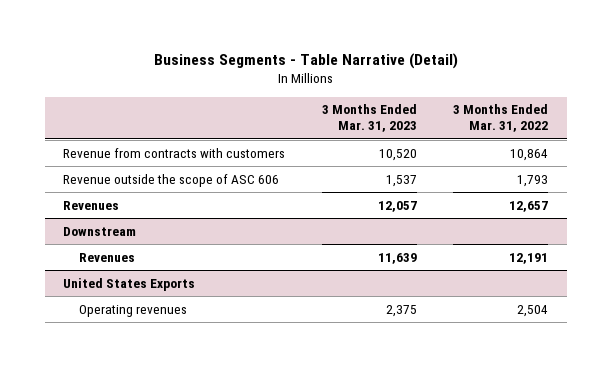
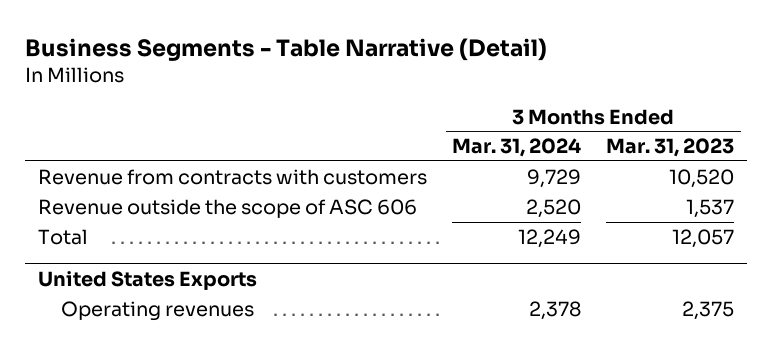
- | 3 Months Ended Mar. 31, 2023 | 3 Months Ended Mar. 31, 2022
+ | 3 Months Ended Mar. 31, 2024 | 3 Months Ended Mar. 31, 2023
- Revenues | 12,057 | 12,657
- Downstream
- Revenues | 11,639 | 12,191
+ Total | 12,249 | 12,057

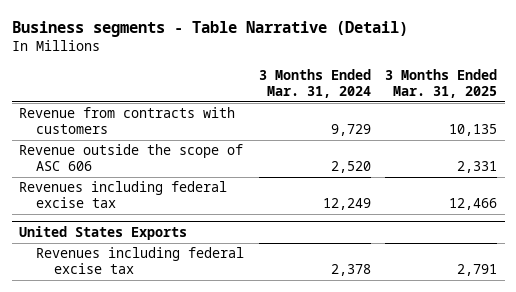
- Business Segments - Table Narrative (Detail)
+ Business segments - Table Narrative (Detail)
- | 3 Months Ended Mar. 31, 2024 | 3 Months Ended Mar. 31, 2023
+ | 3 Months Ended Mar. 31, 2024 | 3 Months Ended Mar. 31, 2025
- Total | 12,249 | 12,057
+ Revenues including federal excise tax | 12,249 | 12,466
@ United States Exports
- Operating revenues | 2,378 | 2,375
+ Revenues including federal excise tax | 2,378 | 2,791

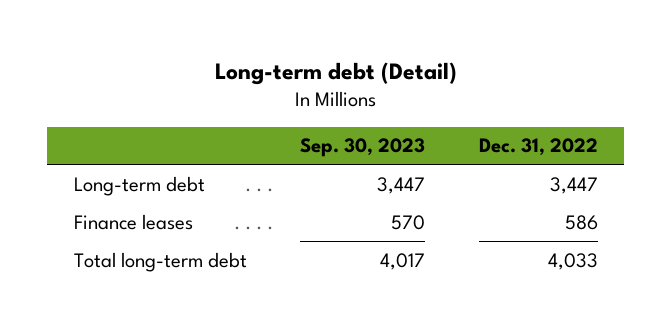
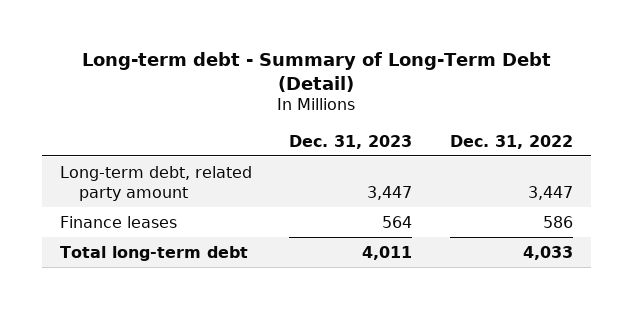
- Long-term debt (Detail)
+ Long-term debt - Summary of Long-Term Debt (Detail)
- | Sep. 30, 2023 | Dec. 31, 2022
+ | Dec. 31, 2023 | Dec. 31, 2022
- Long-term debt | 3,447 | 3,447
+ Long-term debt, related party amount | 3,447 | 3,447

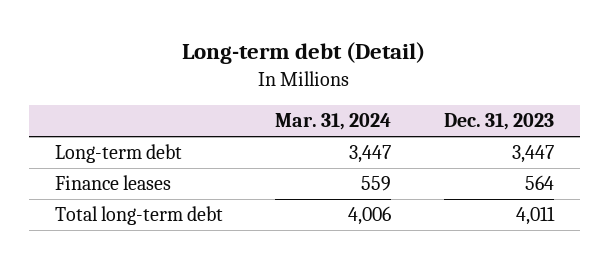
- Long-term debt - Summary of Long-Term Debt (Detail)
+ Long-term debt (Detail)
- | Dec. 31, 2023 | Dec. 31, 2022
+ | Mar. 31, 2024 | Dec. 31, 2023
- Long-term debt, related party amount | 3,447 | 3,447
+ Long-term debt | 3,447 | 3,447

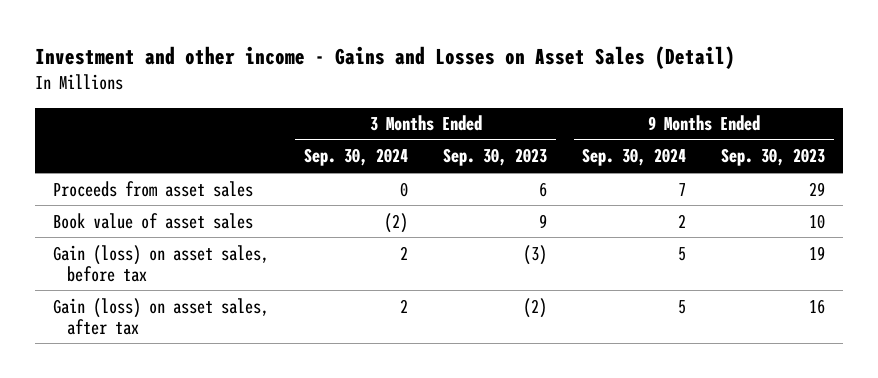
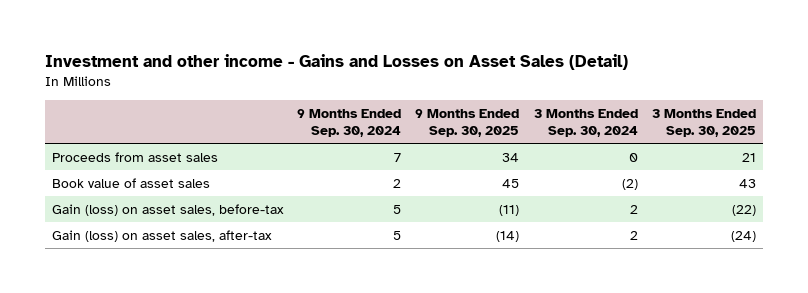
- | 3 Months Ended Sep. 30, 2024 | 3 Months Ended Sep. 30, 2023 | 9 Months Ended Sep. 30, 2024 | 9 Months Ended Sep. 30, 2023
+ | 9 Months Ended Sep. 30, 2024 | 9 Months Ended Sep. 30, 2025 | 3 Months Ended Sep. 30, 2024 | 3 Months Ended Sep. 30, 2025
- Gain (loss) on asset sales, before tax | 2 | (3) | 5 | 19
- Gain (loss) on asset sales, after tax | 2 | (2) | 5 | 16
+ Gain (loss) on asset sales, before-tax | 5 | (11) | 2 | (22)
+ Gain (loss) on asset sales, after-tax | 5 | (14) | 2 | (24)

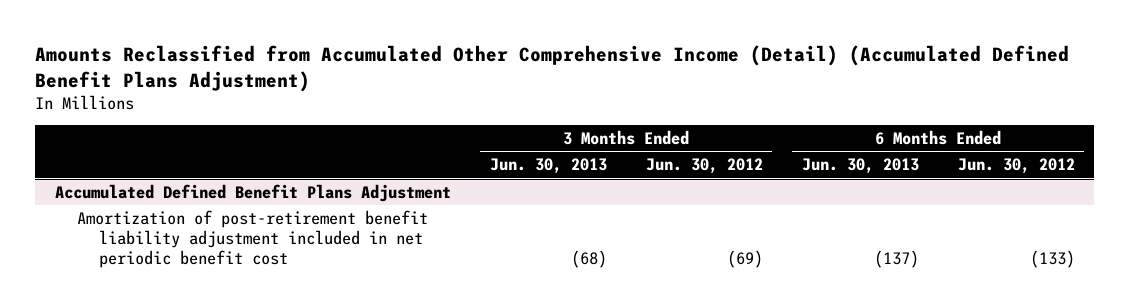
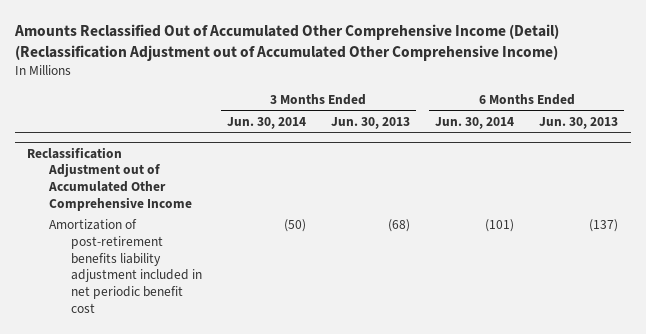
- Amounts Reclassified from Accumulated Other Comprehensive Income (Detail) (Accumulated Defined Benefit Plans Adjustment)
+ Amounts Reclassified Out of Accumulated Other Comprehensive Income (Detail) (Reclassification Adjustment out of Accumulated Other Comprehensive Income)
- | 3 Months Ended Jun. 30, 2013 | 3 Months Ended Jun. 30, 2012 | 6 Months Ended Jun. 30, 2013 | 6 Months Ended Jun. 30, 2012
+ | 3 Months Ended Jun. 30, 2014 | 3 Months Ended Jun. 30, 2013 | 6 Months Ended Jun. 30, 2014 | 6 Months Ended Jun. 30, 2013
- Accumulated Defined Benefit Plans Adjustment
- Amortization of post-retirement benefit liability adjustment included in net periodic benefit cost | (68) | (69) | (137) | (133)
+ Reclassification Adjustment out of Accumulated Other Comprehensive Income
+ Amortization of post-retirement benefits liability adjustment included in net periodic benefit cost | (50) | (68) | (101) | (137)

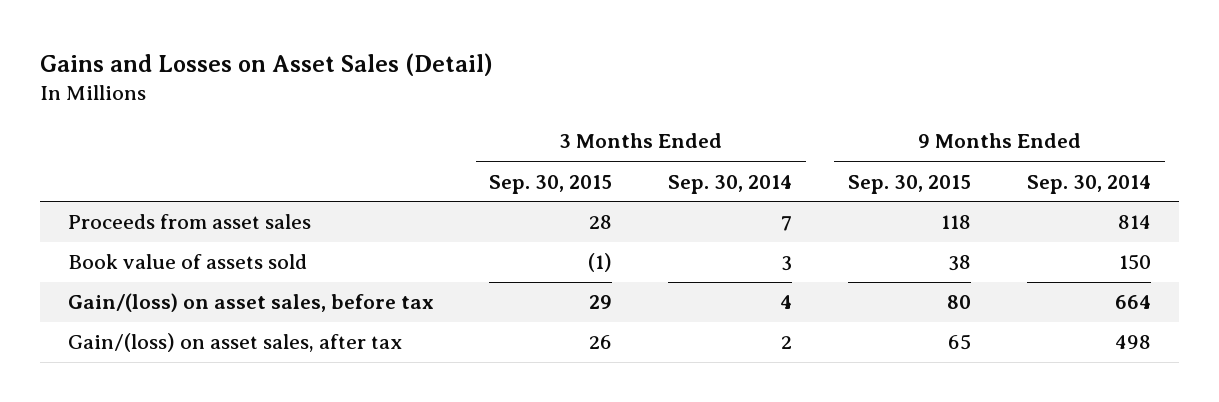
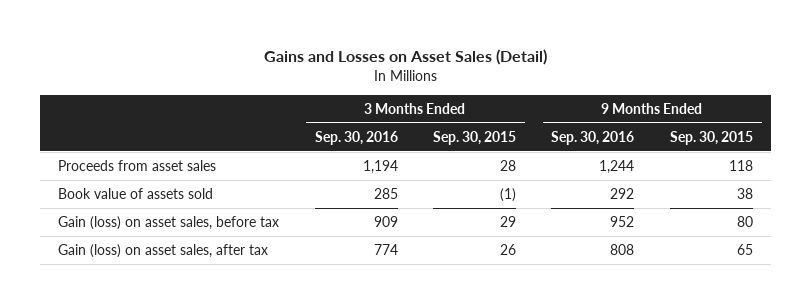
- | 3 Months Ended Sep. 30, 2015 | 3 Months Ended Sep. 30, 2014 | 9 Months Ended Sep. 30, 2015 | 9 Months Ended Sep. 30, 2014
+ | 3 Months Ended Sep. 30, 2016 | 3 Months Ended Sep. 30, 2015 | 9 Months Ended Sep. 30, 2016 | 9 Months Ended Sep. 30, 2015
- Gain/(loss) on asset sales, before tax | 29 | 4 | 80 | 664
- Gain/(loss) on asset sales, after tax | 26 | 2 | 65 | 498
+ Gain (loss) on asset sales, before tax | 909 | 29 | 952 | 80
+ Gain (loss) on asset sales, after tax | 774 | 26 | 808 | 65

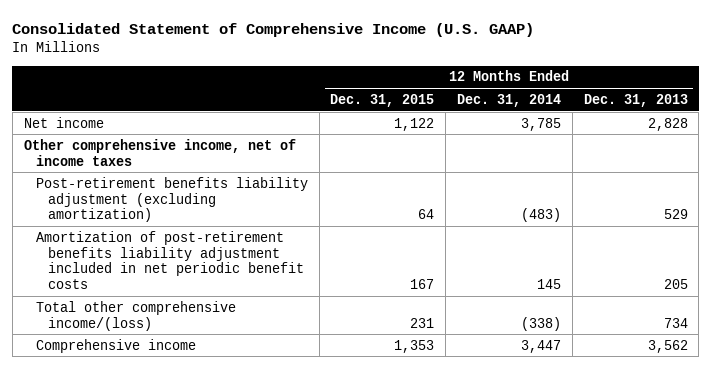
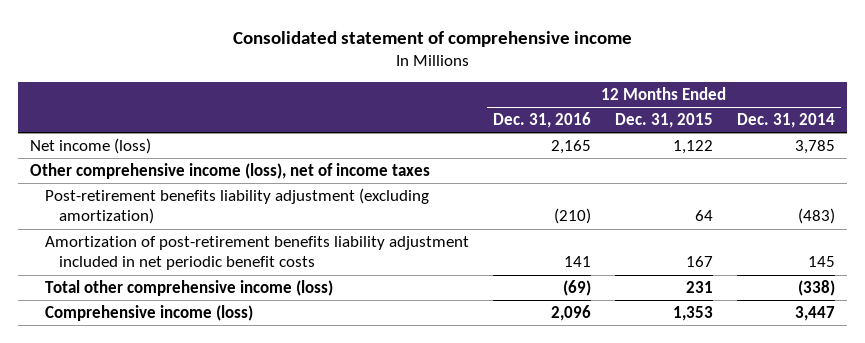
- Consolidated Statement of Comprehensive Income (U.S. GAAP)
+ Consolidated statement of comprehensive income
- | 12 Months Ended Dec. 31, 2015 | 12 Months Ended Dec. 31, 2014 | 12 Months Ended Dec. 31, 2013
+ | 12 Months Ended Dec. 31, 2016 | 12 Months Ended Dec. 31, 2015 | 12 Months Ended Dec. 31, 2014
- Net income | 1,122 | 3,785 | 2,828
- Other comprehensive income, net of income taxes
+ Net income (loss) | 2,165 | 1,122 | 3,785
+ Other comprehensive income (loss), net of income taxes
- Total other comprehensive income/(loss) | 231 | (338) | 734
- Comprehensive income | 1,353 | 3,447 | 3,562
+ Total other comprehensive income (loss) | (69) | 231 | (338)
+ Comprehensive income (loss) | 2,096 | 1,353 | 3,447

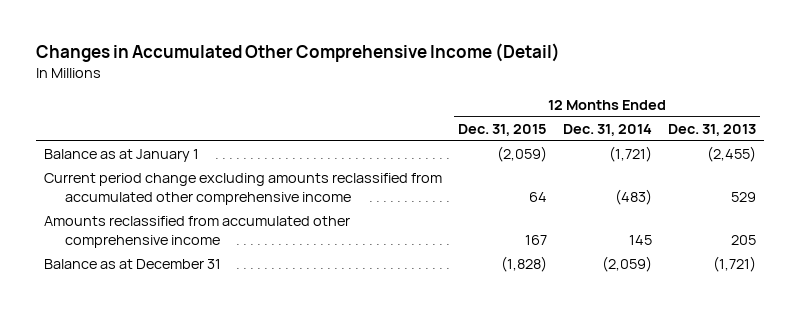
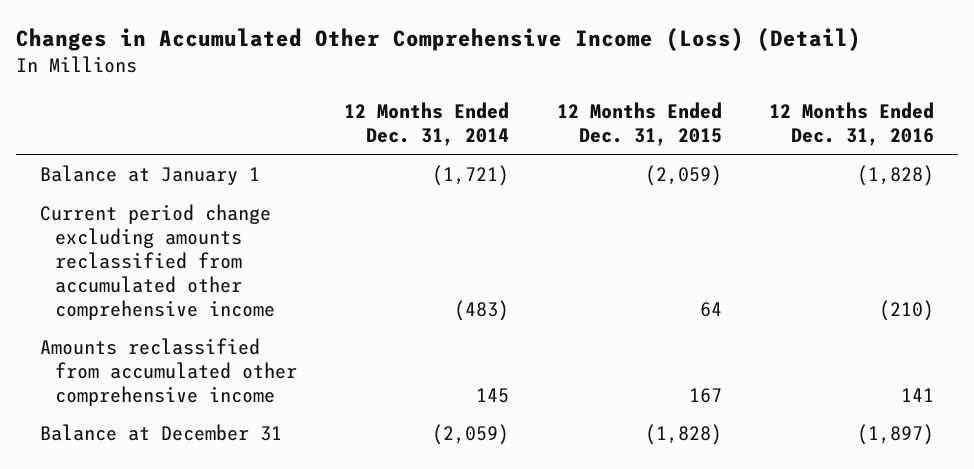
- Changes in Accumulated Other Comprehensive Income (Detail)
+ Changes in Accumulated Other Comprehensive Income (Loss) (Detail)
- | 12 Months Ended Dec. 31, 2015 | 12 Months Ended Dec. 31, 2014 | 12 Months Ended Dec. 31, 2013
+ | 12 Months Ended Dec. 31, 2014 | 12 Months Ended Dec. 31, 2015 | 12 Months Ended Dec. 31, 2016
- Balance as at January 1 | (2,059) | (1,721) | (2,455)
+ Balance at January 1 | (1,721) | (2,059) | (1,828)
- Balance as at December 31 | (1,828) | (2,059) | (1,721)
+ Balance at December 31 | (2,059) | (1,828) | (1,897)

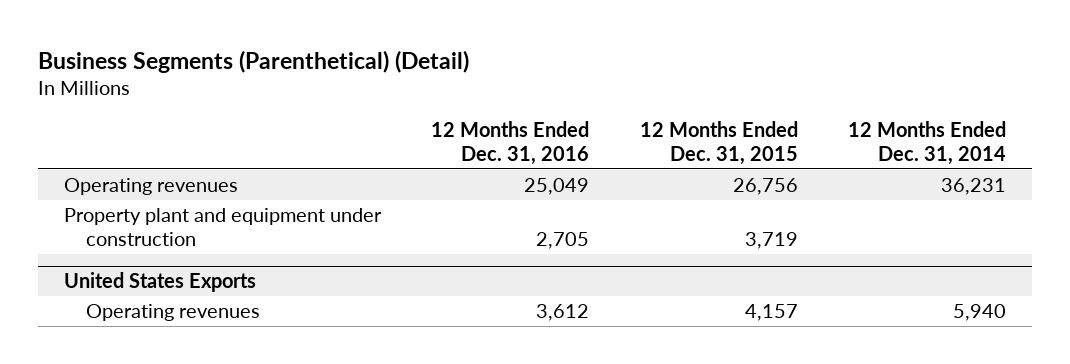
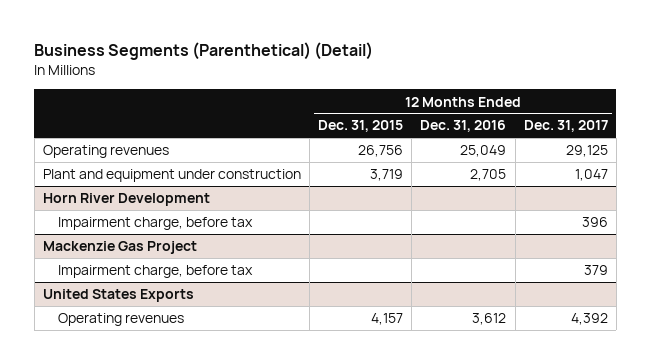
- | 12 Months Ended Dec. 31, 2016 | 12 Months Ended Dec. 31, 2015 | 12 Months Ended Dec. 31, 2014
+ | 12 Months Ended Dec. 31, 2015 | 12 Months Ended Dec. 31, 2016 | 12 Months Ended Dec. 31, 2017
- Property plant and equipment under construction | 2,705 | 3,719 |
+ Plant and equipment under construction | 3,719 | 2,705 | 1,047
+ Horn River Development
+ Impairment charge, before tax | | | 396
+ Mackenzie Gas Project
+ Impairment charge, before tax | | | 379

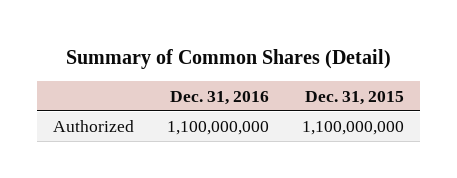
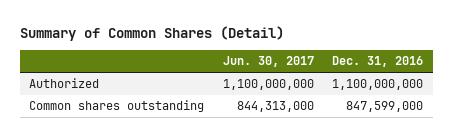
- | Dec. 31, 2016 | Dec. 31, 2015
+ | Jun. 30, 2017 | Dec. 31, 2016
+ Common shares outstanding | 844,313,000 | 847,599,000

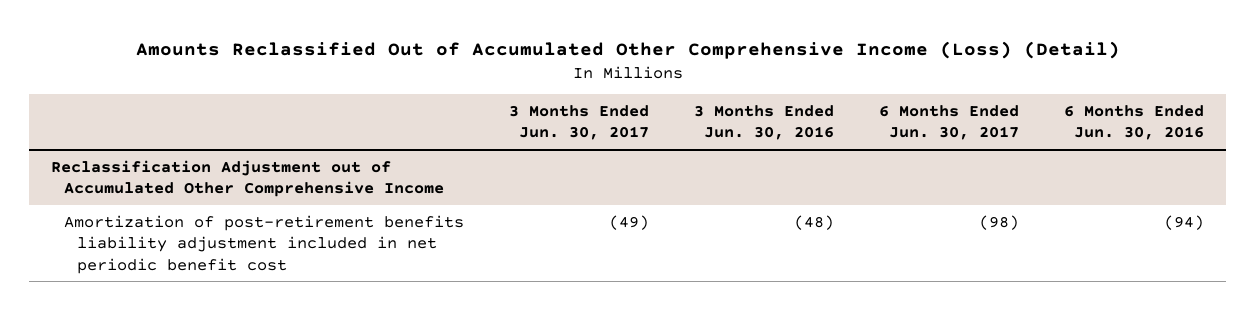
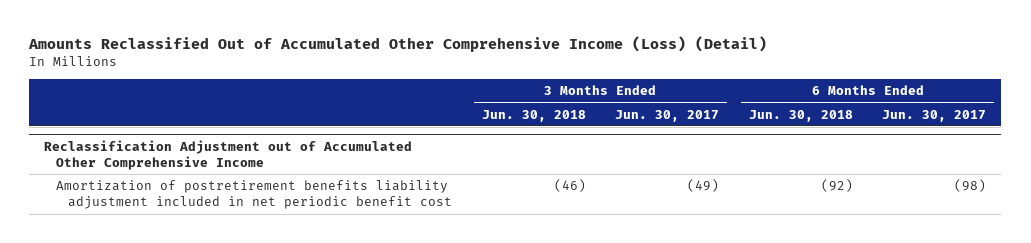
- | 3 Months Ended Jun. 30, 2017 | 3 Months Ended Jun. 30, 2016 | 6 Months Ended Jun. 30, 2017 | 6 Months Ended Jun. 30, 2016
+ | 3 Months Ended Jun. 30, 2018 | 3 Months Ended Jun. 30, 2017 | 6 Months Ended Jun. 30, 2018 | 6 Months Ended Jun. 30, 2017
@ Reclassification Adjustment out of Accumulated Other Comprehensive Income
- Amortization of post-retirement benefits liability adjustment included in net periodic benefit cost | (49) | (48) | (98) | (94)
+ Amortization of postretirement benefits liability adjustment included in net periodic benefit cost | (46) | (49) | (92) | (98)

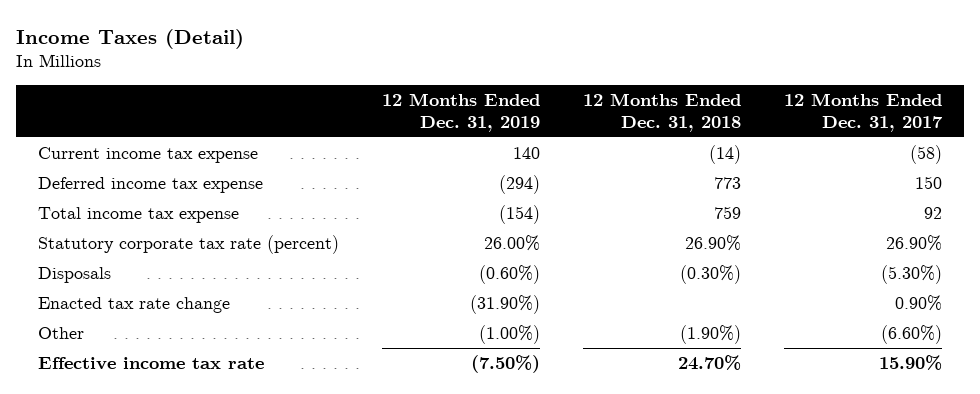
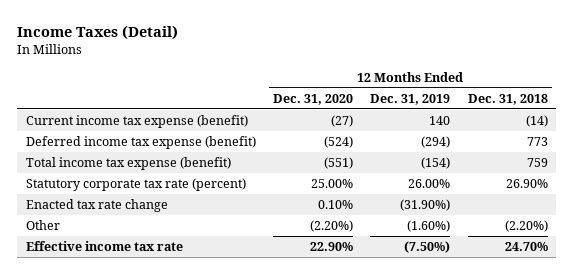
- | 12 Months Ended Dec. 31, 2019 | 12 Months Ended Dec. 31, 2018 | 12 Months Ended Dec. 31, 2017
+ | 12 Months Ended Dec. 31, 2020 | 12 Months Ended Dec. 31, 2019 | 12 Months Ended Dec. 31, 2018
- Current income tax expense | 140 | (14) | (58)
- Deferred income tax expense | (294) | 773 | 150
- Total income tax expense | (154) | 759 | 92
+ Current income tax expense (benefit) | (27) | 140 | (14)
+ Deferred income tax expense (benefit) | (524) | (294) | 773
+ Total income tax expense (benefit) | (551) | (154) | 759
- Disposals | (0.60%) | (0.30%) | (5.30%)
- Other | (1.00%) | (1.90%) | (6.60%)
+ Other | (2.20%) | (1.60%) | (2.20%)

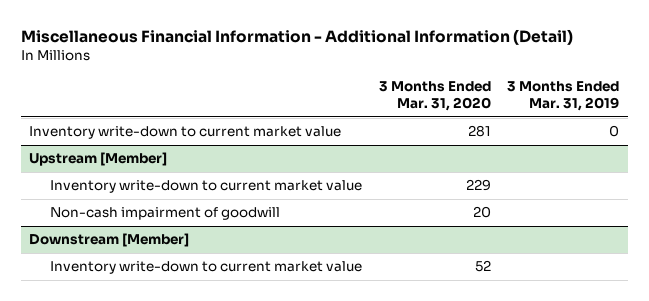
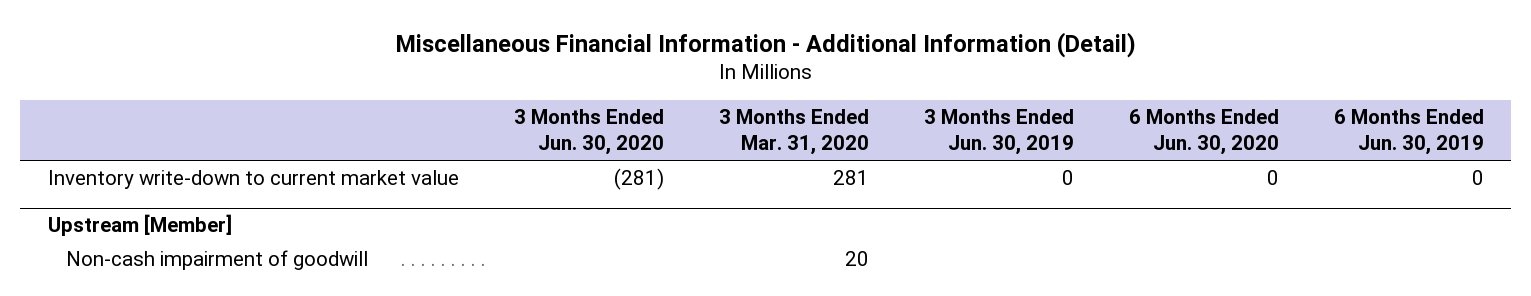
- | 3 Months Ended Mar. 31, 2020 | 3 Months Ended Mar. 31, 2019
+ | 3 Months Ended Jun. 30, 2020 | 3 Months Ended Mar. 31, 2020 | 3 Months Ended Jun. 30, 2019 | 6 Months Ended Jun. 30, 2020 | 6 Months Ended Jun. 30, 2019
@ Upstream [Member]
- Inventory write-down to current market value | 229 |
- Downstream [Member]
- Inventory write-down to current market value | 52 |

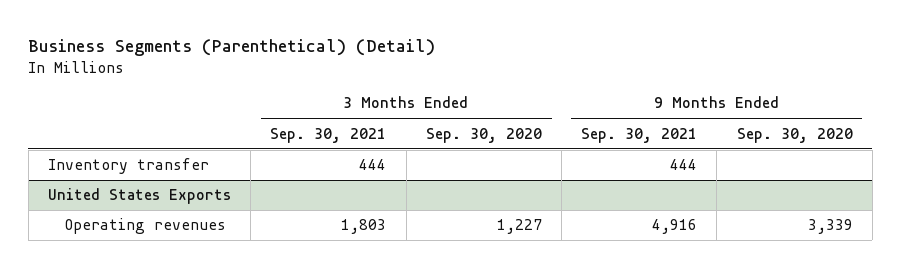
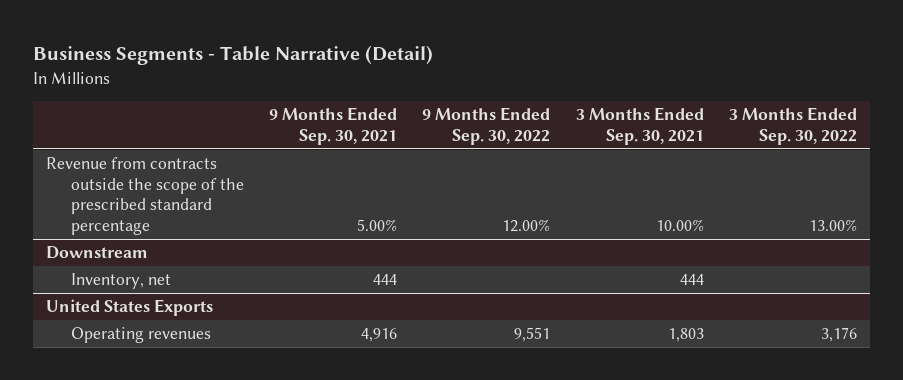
- Business Segments (Parenthetical) (Detail)
+ Business Segments - Table Narrative (Detail)
- | 3 Months Ended Sep. 30, 2021 | 3 Months Ended Sep. 30, 2020 | 9 Months Ended Sep. 30, 2021 | 9 Months Ended Sep. 30, 2020
+ | 9 Months Ended Sep. 30, 2021 | 9 Months Ended Sep. 30, 2022 | 3 Months Ended Sep. 30, 2021 | 3 Months Ended Sep. 30, 2022
- Inventory transfer | 444 | | 444 |
+ Revenue from contracts outside the scope of the prescribed standard percentage | 5.00% | 12.00% | 10.00% | 13.00%
+ Downstream
+ Inventory, net | 444 | | 444 |

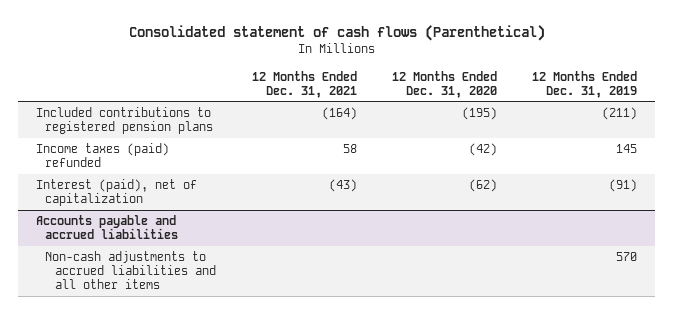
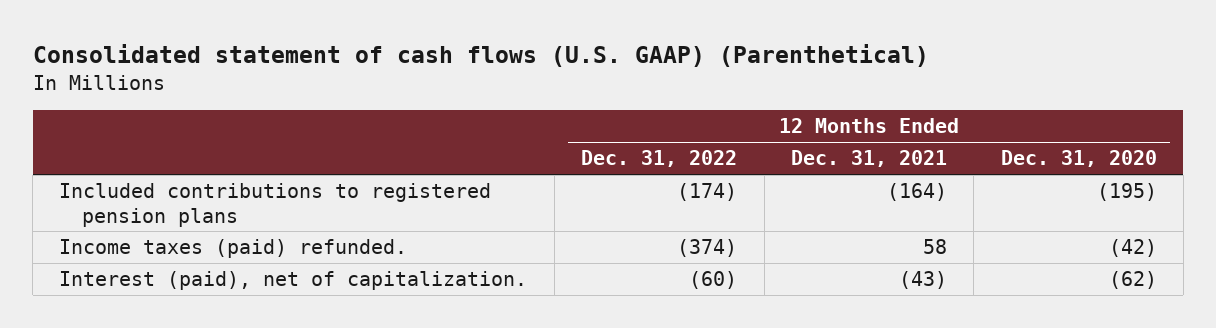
- Consolidated statement of cash flows (Parenthetical)
+ Consolidated statement of cash flows (U.S. GAAP) (Parenthetical)
- | 12 Months Ended Dec. 31, 2021 | 12 Months Ended Dec. 31, 2020 | 12 Months Ended Dec. 31, 2019
+ | 12 Months Ended Dec. 31, 2022 | 12 Months Ended Dec. 31, 2021 | 12 Months Ended Dec. 31, 2020
- Income taxes (paid) refunded | 58 | (42) | 145
- Interest (paid), net of capitalization | (43) | (62) | (91)
- Accounts payable and accrued liabilities
- Non-cash adjustments to accrued liabilities and all other items | | | 570
+ Income taxes (paid) refunded. | (374) | 58 | (42)
+ Interest (paid), net of capitalization. | (60) | (43) | (62)

